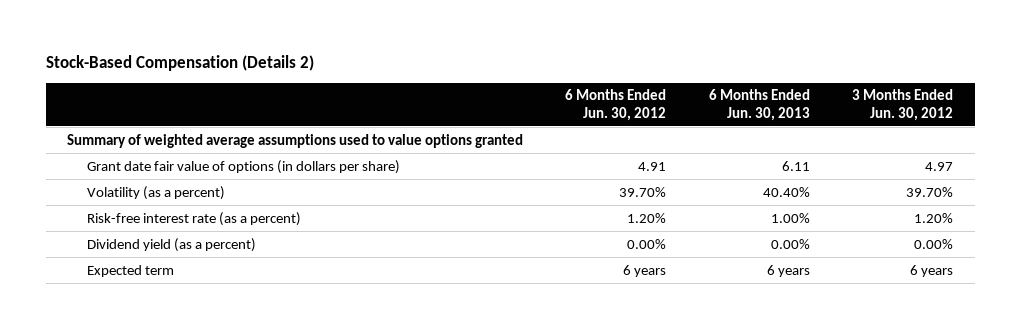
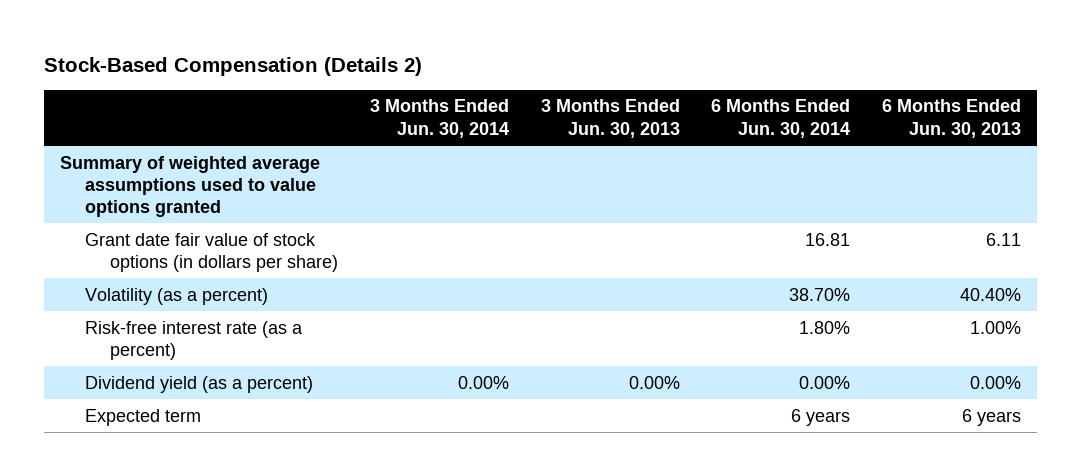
- | 6 Months Ended Jun. 30, 2012 | 6 Months Ended Jun. 30, 2013 | 3 Months Ended Jun. 30, 2012
+ | 3 Months Ended Jun. 30, 2014 | 3 Months Ended Jun. 30, 2013 | 6 Months Ended Jun. 30, 2014 | 6 Months Ended Jun. 30, 2013
- Grant date fair value of options (in dollars per share) | 4.91 | 6.11 | 4.97
+ Grant date fair value of stock options (in dollars per share) | | | 16.81 | 6.11

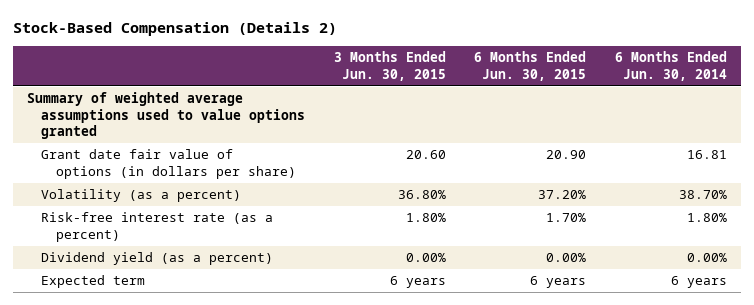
- | 3 Months Ended Jun. 30, 2014 | 3 Months Ended Jun. 30, 2013 | 6 Months Ended Jun. 30, 2014 | 6 Months Ended Jun. 30, 2013
+ | 3 Months Ended Jun. 30, 2015 | 6 Months Ended Jun. 30, 2015 | 6 Months Ended Jun. 30, 2014
- Grant date fair value of stock options (in dollars per share) | | | 16.81 | 6.11
+ Grant date fair value of options (in dollars per share) | 20.60 | 20.90 | 16.81

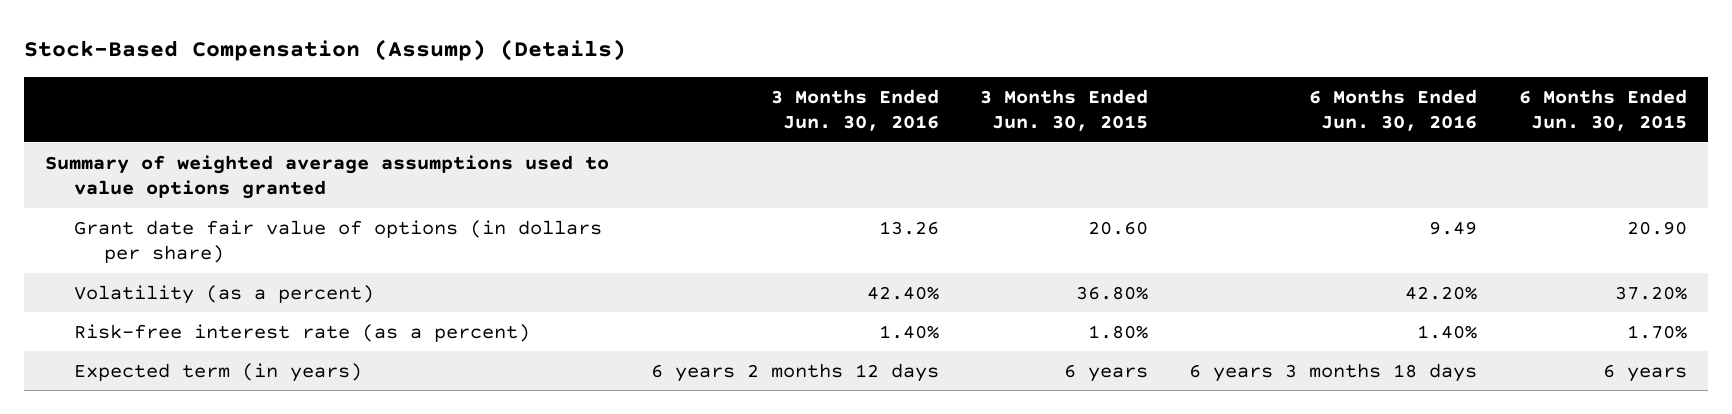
- Stock-Based Compensation (Details 2)
+ Stock-Based Compensation (Assump) (Details)
- | 3 Months Ended Jun. 30, 2015 | 6 Months Ended Jun. 30, 2015 | 6 Months Ended Jun. 30, 2014
+ | 3 Months Ended Jun. 30, 2016 | 3 Months Ended Jun. 30, 2015 | 6 Months Ended Jun. 30, 2016 | 6 Months Ended Jun. 30, 2015
- Dividend yield (as a percent) | 0.00% | 0.00% | 0.00%
- Expected term | 6 years | 6 years | 6 years
+ Expected term (in years) | 6 years 2 months 12 days | 6 years | 6 years 3 months 18 days | 6 years

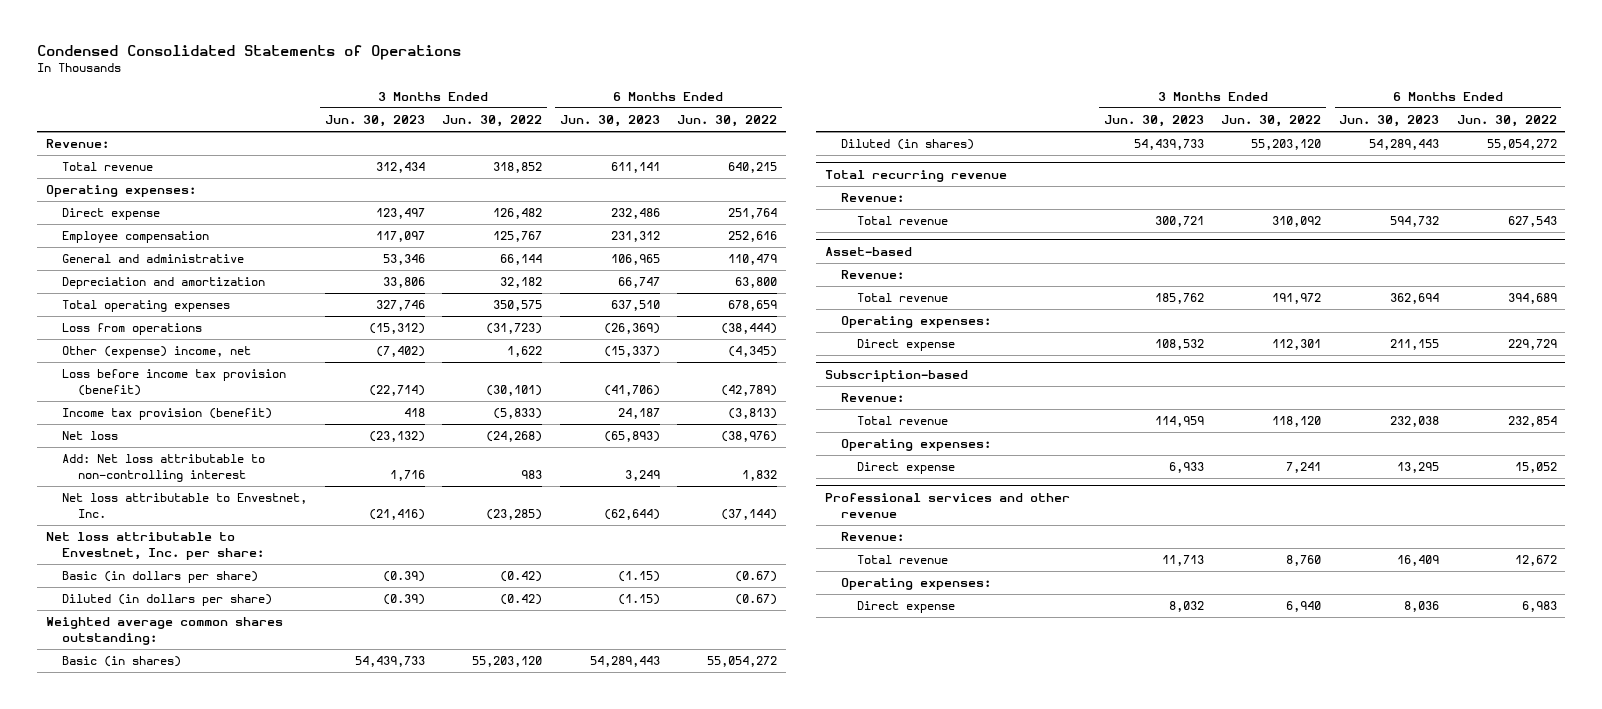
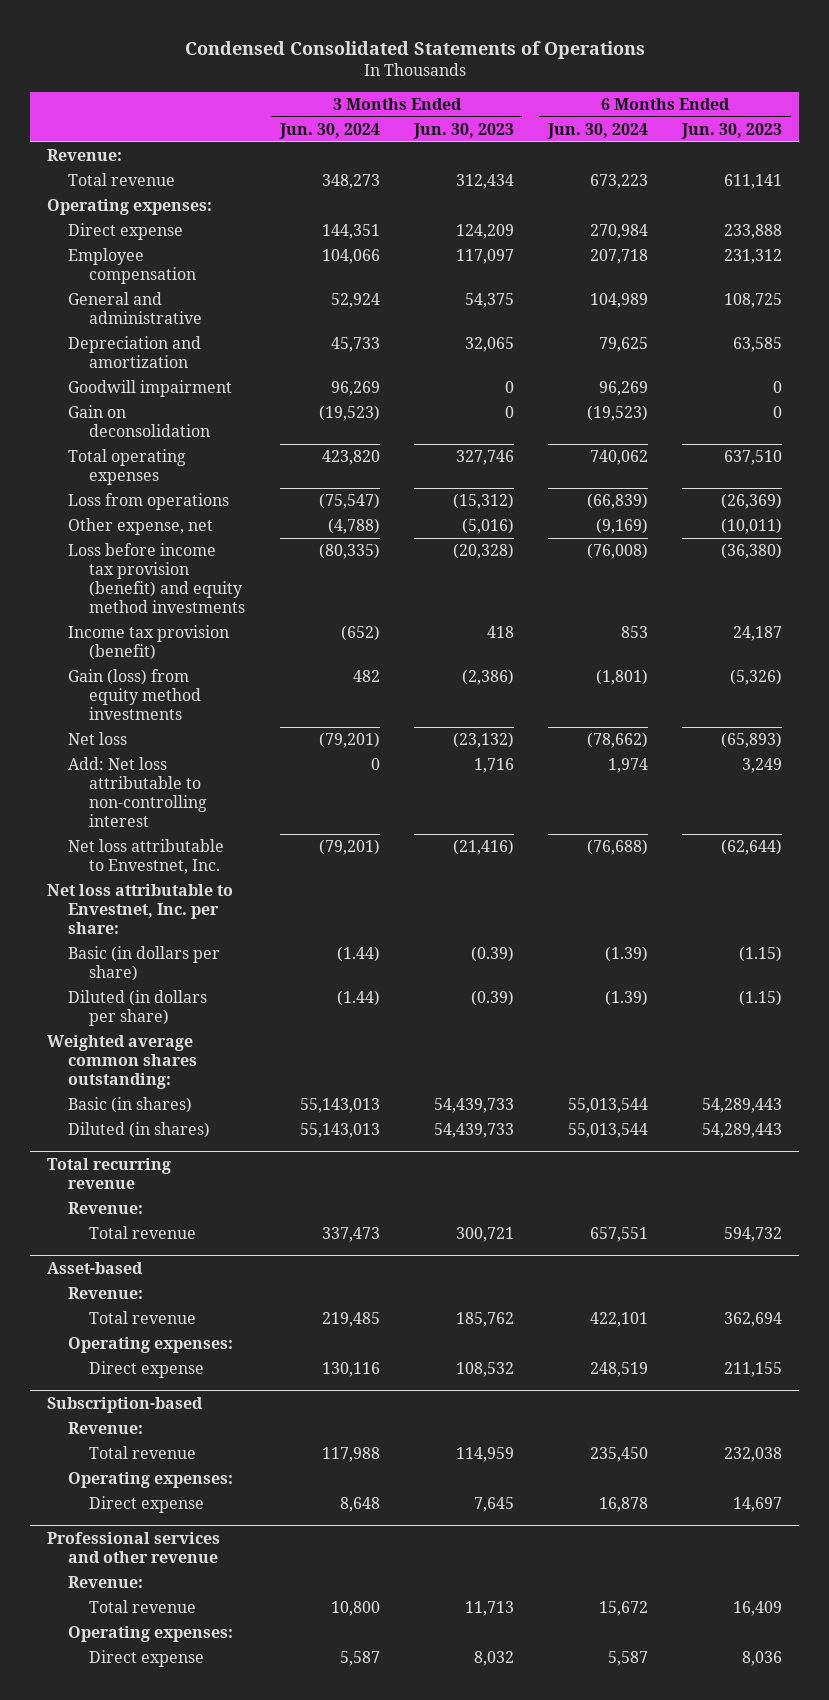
- | 3 Months Ended Jun. 30, 2023 | 3 Months Ended Jun. 30, 2022 | 6 Months Ended Jun. 30, 2023 | 6 Months Ended Jun. 30, 2022
+ | 3 Months Ended Jun. 30, 2024 | 3 Months Ended Jun. 30, 2023 | 6 Months Ended Jun. 30, 2024 | 6 Months Ended Jun. 30, 2023
- Direct expense | 123,497 | 126,482 | 232,486 | 251,764
+ Direct expense | 144,351 | 124,209 | 270,984 | 233,888
- General and administrative | 53,346 | 66,144 | 106,965 | 110,479
- Depreciation and amortization | 33,806 | 32,182 | 66,747 | 63,800
+ General and administrative | 52,924 | 54,375 | 104,989 | 108,725
+ Depreciation and amortization | 45,733 | 32,065 | 79,625 | 63,585
+ Goodwill impairment | 96,269 | 0 | 96,269 | 0
+ Gain on deconsolidation | (19,523) | 0 | (19,523) | 0
- Other (expense) income, net | (7,402) | 1,622 | (15,337) | (4,345)
- Loss before income tax provision (benefit) | (22,714) | (30,101) | (41,706) | (42,789)
+ Other expense, net | (4,788) | (5,016) | (9,169) | (10,011)
+ Loss before income tax provision (benefit) and equity method investments | (80,335) | (20,328) | (76,008) | (36,380)
+ Gain (loss) from equity method investments | 482 | (2,386) | (1,801) | (5,326)
@ Subscription-based
- Direct expense | 6,933 | 7,241 | 13,295 | 15,052
+ Direct expense | 8,648 | 7,645 | 16,878 | 14,697

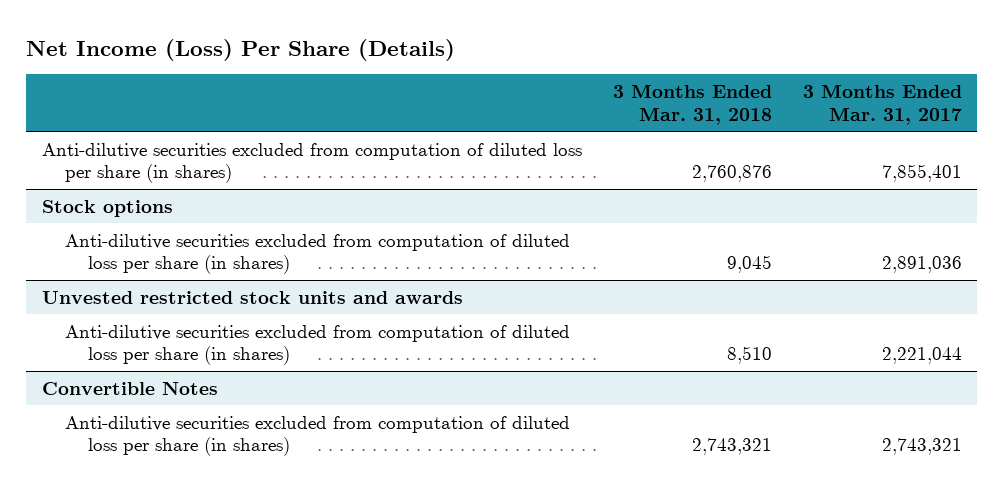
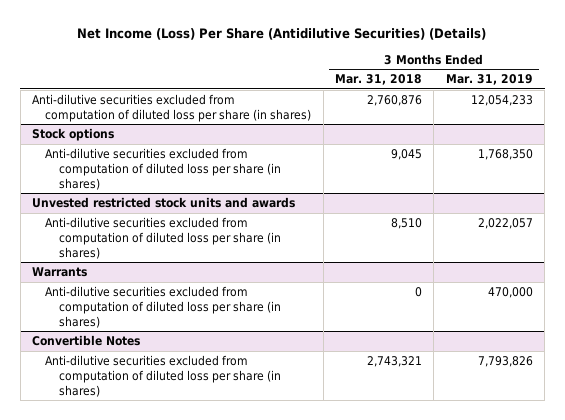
- Net Income (Loss) Per Share (Details)
+ Net Income (Loss) Per Share (Antidilutive Securities) (Details)
- | 3 Months Ended Mar. 31, 2018 | 3 Months Ended Mar. 31, 2017
+ | 3 Months Ended Mar. 31, 2018 | 3 Months Ended Mar. 31, 2019
+ Warrants
+ Anti-dilutive securities excluded from computation of diluted loss per share (in shares) | 0 | 470,000

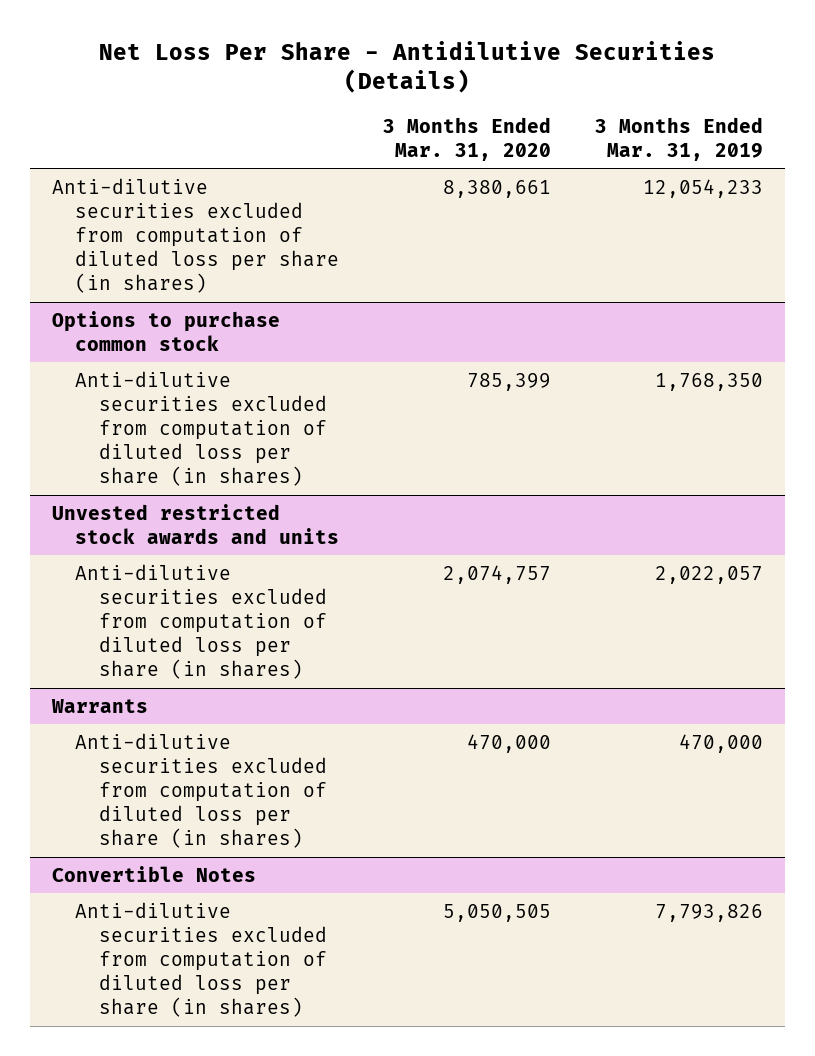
- Net Income (Loss) Per Share (Antidilutive Securities) (Details)
+ Net Loss Per Share - Antidilutive Securities (Details)
- | 3 Months Ended Mar. 31, 2018 | 3 Months Ended Mar. 31, 2019
+ | 3 Months Ended Mar. 31, 2020 | 3 Months Ended Mar. 31, 2019
- Stock options
+ Options to purchase common stock
- Unvested restricted stock units and awards
+ Unvested restricted stock awards and units

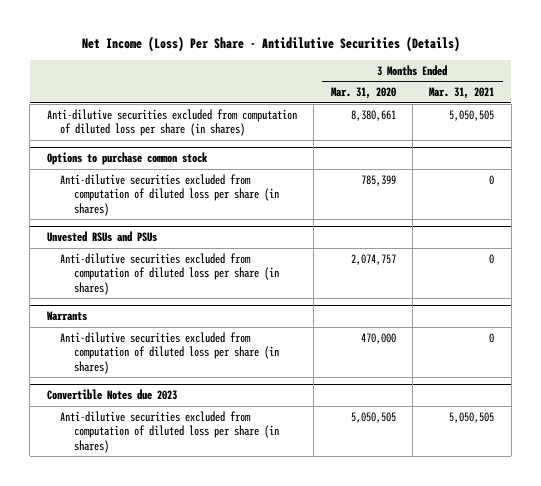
- Net Loss Per Share - Antidilutive Securities (Details)
+ Net Income (Loss) Per Share - Antidilutive Securities (Details)
- | 3 Months Ended Mar. 31, 2020 | 3 Months Ended Mar. 31, 2019
+ | 3 Months Ended Mar. 31, 2020 | 3 Months Ended Mar. 31, 2021
- Unvested restricted stock awards and units
+ Unvested RSUs and PSUs
- Convertible Notes
+ Convertible Notes due 2023

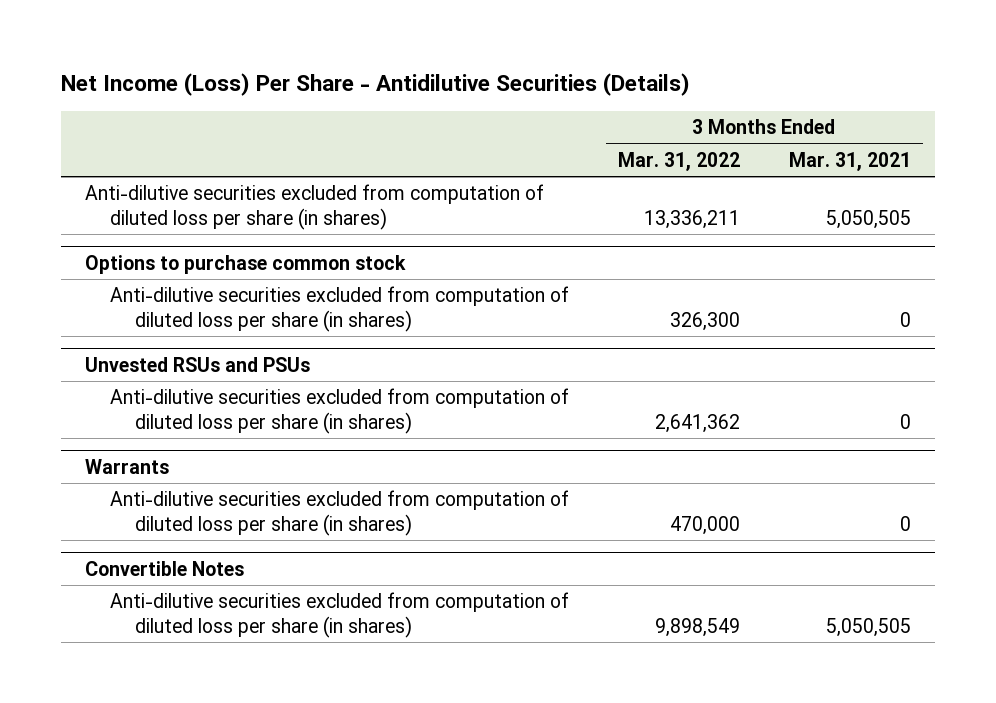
- | 3 Months Ended Mar. 31, 2020 | 3 Months Ended Mar. 31, 2021
+ | 3 Months Ended Mar. 31, 2022 | 3 Months Ended Mar. 31, 2021
- Convertible Notes due 2023
+ Convertible Notes

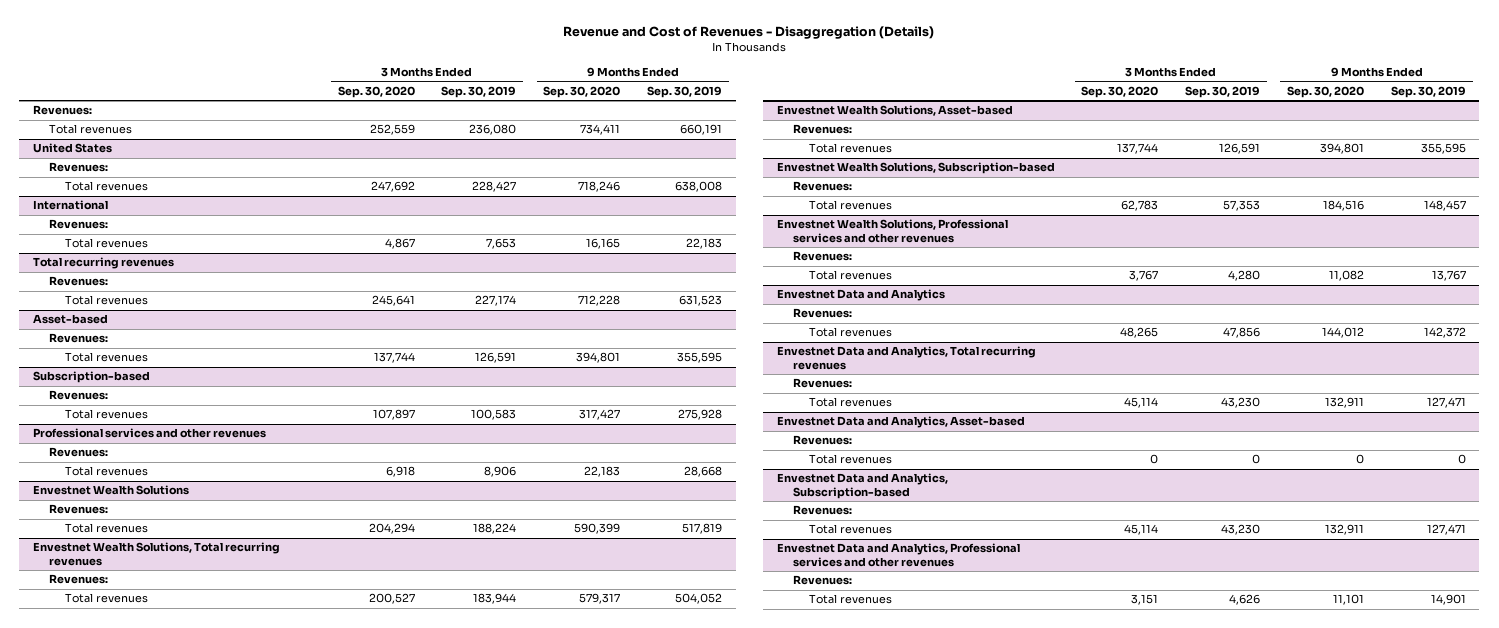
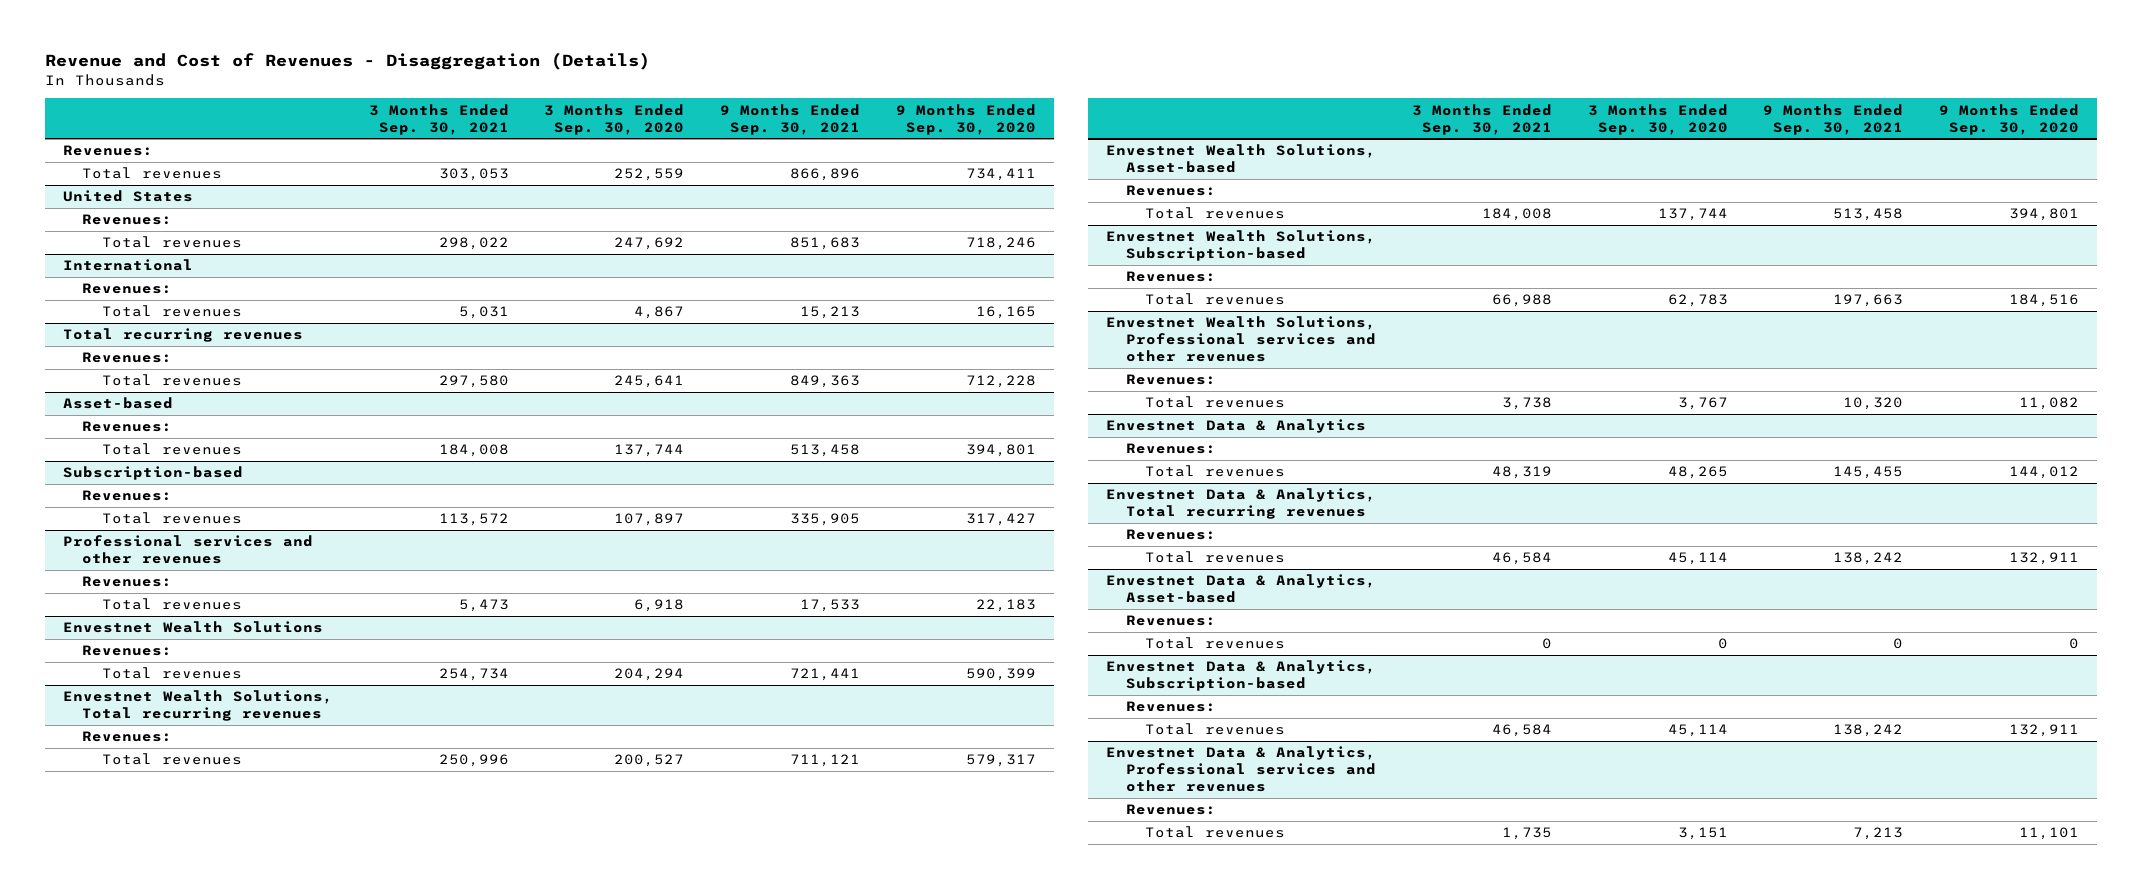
- | 3 Months Ended Sep. 30, 2020 | 3 Months Ended Sep. 30, 2019 | 9 Months Ended Sep. 30, 2020 | 9 Months Ended Sep. 30, 2019
+ | 3 Months Ended Sep. 30, 2021 | 3 Months Ended Sep. 30, 2020 | 9 Months Ended Sep. 30, 2021 | 9 Months Ended Sep. 30, 2020
- Envestnet Data and Analytics
+ Envestnet Data & Analytics
- Envestnet Data and Analytics, Total recurring revenues
+ Envestnet Data & Analytics, Total recurring revenues
- Envestnet Data and Analytics, Asset-based
+ Envestnet Data & Analytics, Asset-based
- Envestnet Data and Analytics, Subscription-based
+ Envestnet Data & Analytics, Subscription-based
- Envestnet Data and Analytics, Professional services and other revenues
+ Envestnet Data & Analytics, Professional services and other revenues

